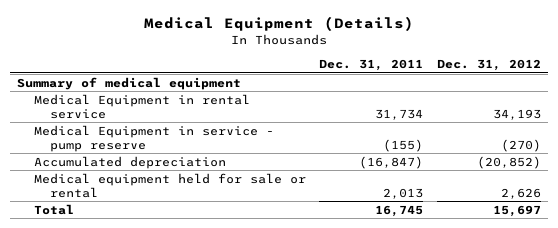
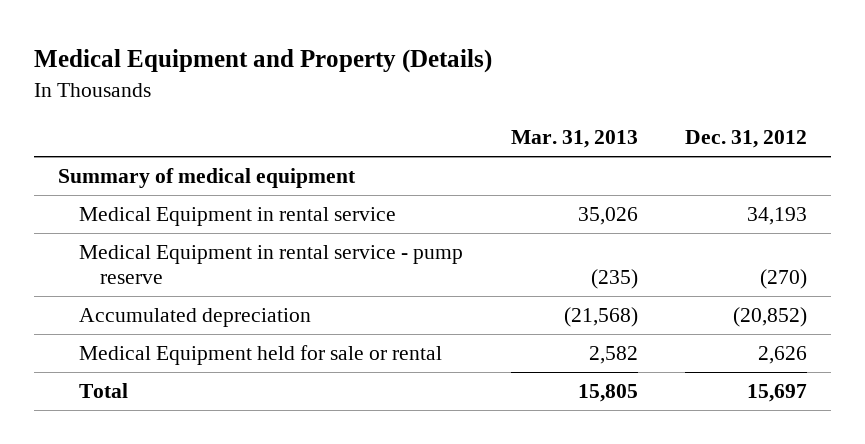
- Medical Equipment (Details)
+ Medical Equipment and Property (Details)
- | Dec. 31, 2011 | Dec. 31, 2012
+ | Mar. 31, 2013 | Dec. 31, 2012
- Medical Equipment in service - pump reserve | (155) | (270)
+ Medical Equipment in rental service - pump reserve | (235) | (270)
- Medical equipment held for sale or rental | 2,013 | 2,626
+ Medical Equipment held for sale or rental | 2,582 | 2,626

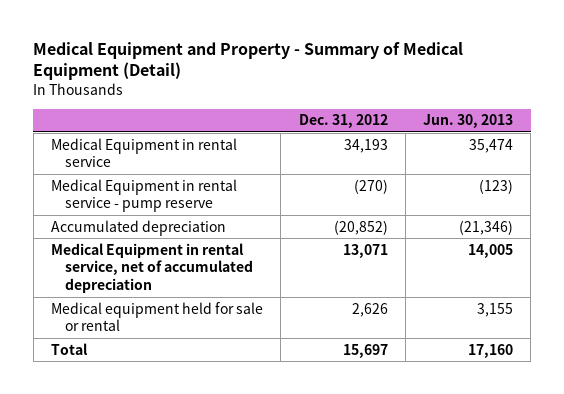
- Medical Equipment and Property (Details)
+ Medical Equipment and Property - Summary of Medical Equipment (Detail)
- | Mar. 31, 2013 | Dec. 31, 2012
+ | Dec. 31, 2012 | Jun. 30, 2013
- Summary of medical equipment
- Medical Equipment held for sale or rental | 2,582 | 2,626
+ Medical Equipment in rental service, net of accumulated depreciation | 13,071 | 14,005
+ Medical equipment held for sale or rental | 2,626 | 3,155

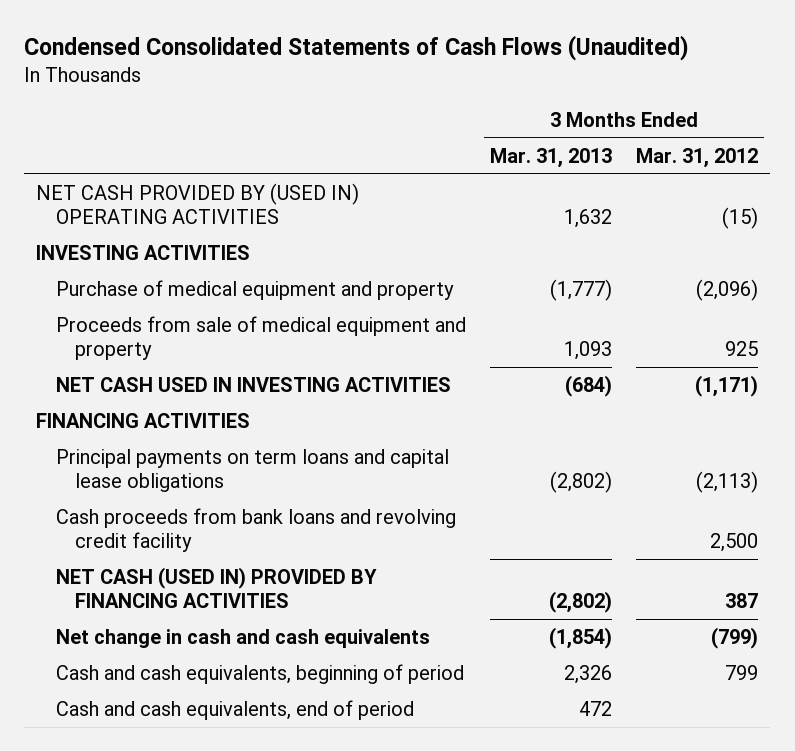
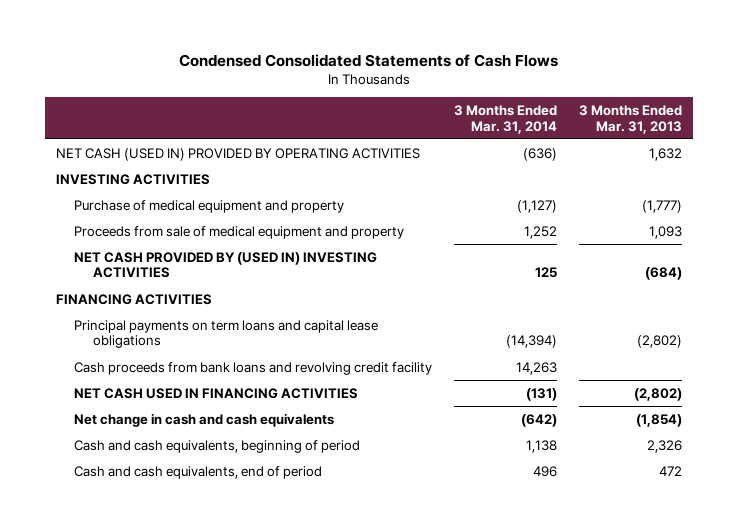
- Condensed Consolidated Statements of Cash Flows (Unaudited)
+ Condensed Consolidated Statements of Cash Flows
- | 3 Months Ended Mar. 31, 2013 | 3 Months Ended Mar. 31, 2012
+ | 3 Months Ended Mar. 31, 2014 | 3 Months Ended Mar. 31, 2013
- NET CASH PROVIDED BY (USED IN) OPERATING ACTIVITIES | 1,632 | (15)
+ NET CASH (USED IN) PROVIDED BY OPERATING ACTIVITIES | (636) | 1,632
- NET CASH USED IN INVESTING ACTIVITIES | (684) | (1,171)
+ NET CASH PROVIDED BY (USED IN) INVESTING ACTIVITIES | 125 | (684)
- NET CASH (USED IN) PROVIDED BY FINANCING ACTIVITIES | (2,802) | 387
+ NET CASH USED IN FINANCING ACTIVITIES | (131) | (2,802)

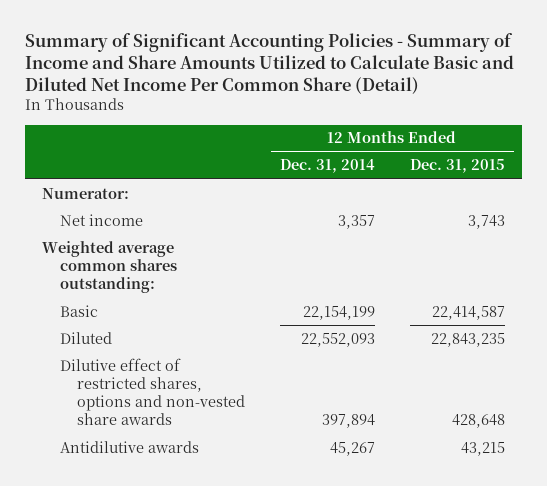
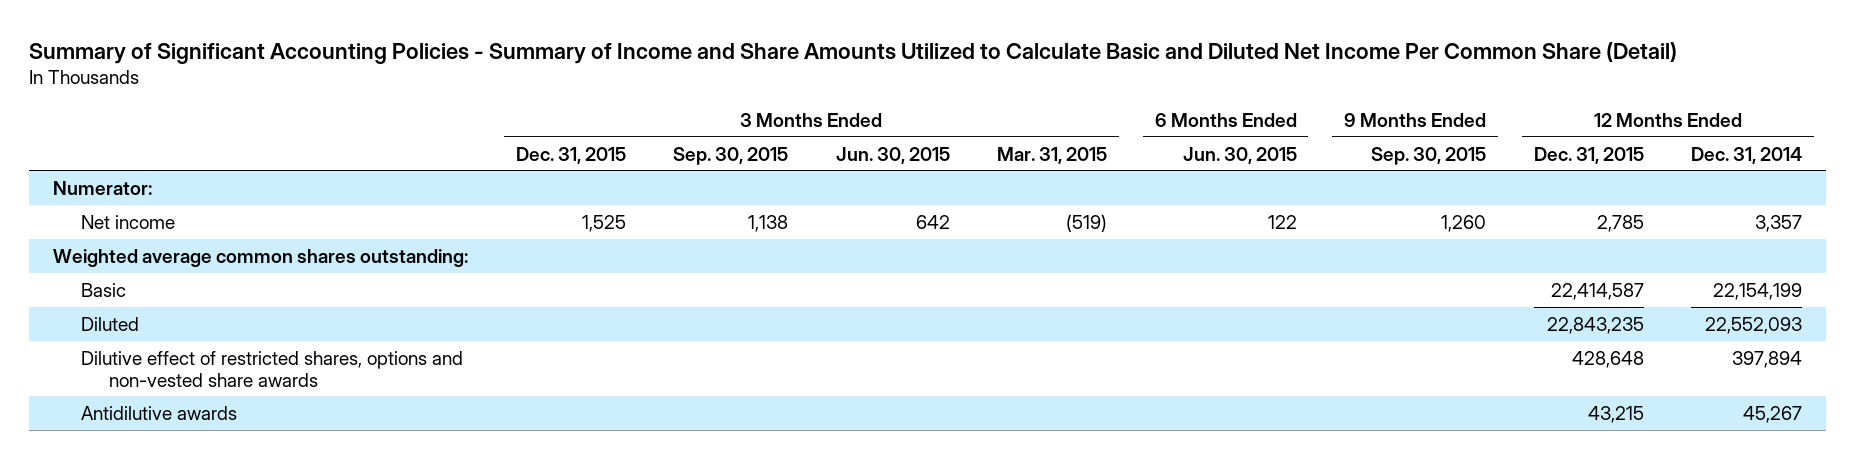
- | 12 Months Ended Dec. 31, 2014 | 12 Months Ended Dec. 31, 2015
+ | 3 Months Ended Dec. 31, 2015 | 3 Months Ended Sep. 30, 2015 | 3 Months Ended Jun. 30, 2015 | 3 Months Ended Mar. 31, 2015 | 6 Months Ended Jun. 30, 2015 | 9 Months Ended Sep. 30, 2015 | 12 Months Ended Dec. 31, 2015 | 12 Months Ended Dec. 31, 2014
- Net income | 3,357 | 3,743
+ Net income | 1,525 | 1,138 | 642 | (519) | 122 | 1,260 | 2,785 | 3,357

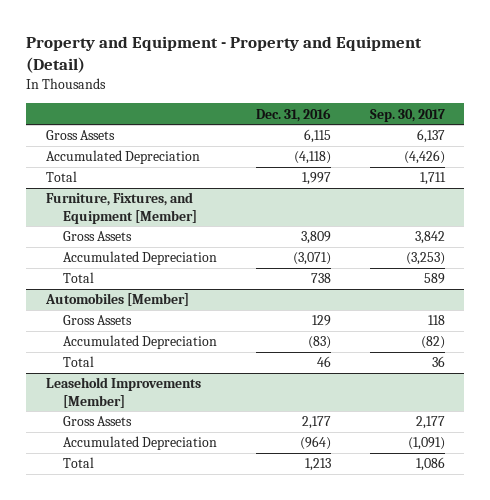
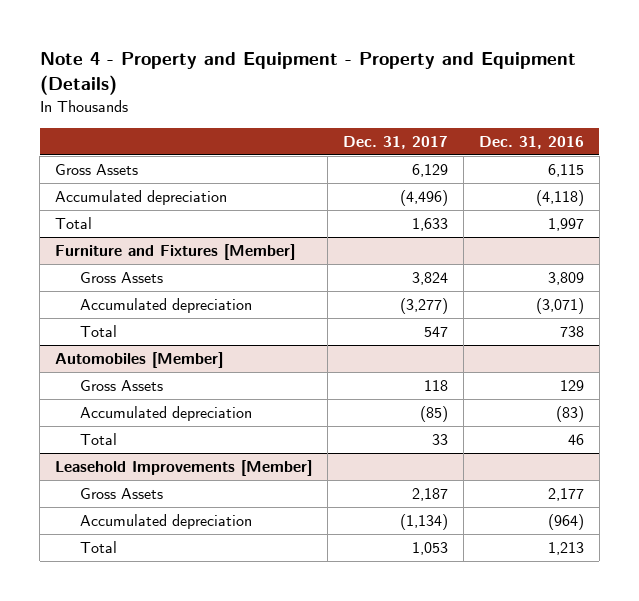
- Property and Equipment - Property and Equipment (Detail)
+ Note 4 - Property and Equipment - Property and Equipment (Details)
- | Dec. 31, 2016 | Sep. 30, 2017
+ | Dec. 31, 2017 | Dec. 31, 2016
- Accumulated Depreciation | (4,118) | (4,426)
+ Accumulated depreciation | (4,496) | (4,118)
- Furniture, Fixtures, and Equipment [Member]
+ Furniture and Fixtures [Member]
- Accumulated Depreciation | (3,071) | (3,253)
+ Accumulated depreciation | (3,277) | (3,071)
@ Automobiles [Member]
- Accumulated Depreciation | (83) | (82)
+ Accumulated depreciation | (85) | (83)
@ Leasehold Improvements [Member]
- Accumulated Depreciation | (964) | (1,091)
+ Accumulated depreciation | (1,134) | (964)

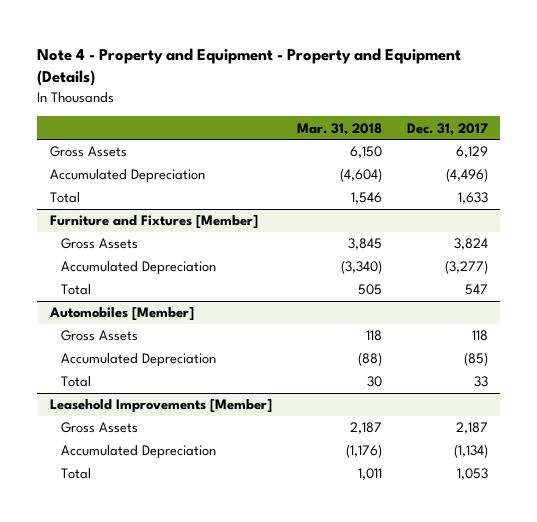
- | Dec. 31, 2017 | Dec. 31, 2016
+ | Mar. 31, 2018 | Dec. 31, 2017
- Accumulated depreciation | (4,496) | (4,118)
+ Accumulated Depreciation | (4,604) | (4,496)
@ Furniture and Fixtures [Member]
- Accumulated depreciation | (3,277) | (3,071)
+ Accumulated Depreciation | (3,340) | (3,277)
@ Automobiles [Member]
- Accumulated depreciation | (85) | (83)
+ Accumulated Depreciation | (88) | (85)
@ Leasehold Improvements [Member]
- Accumulated depreciation | (1,134) | (964)
+ Accumulated Depreciation | (1,176) | (1,134)

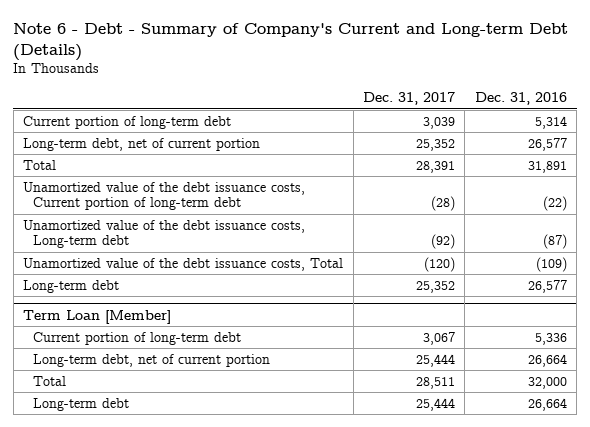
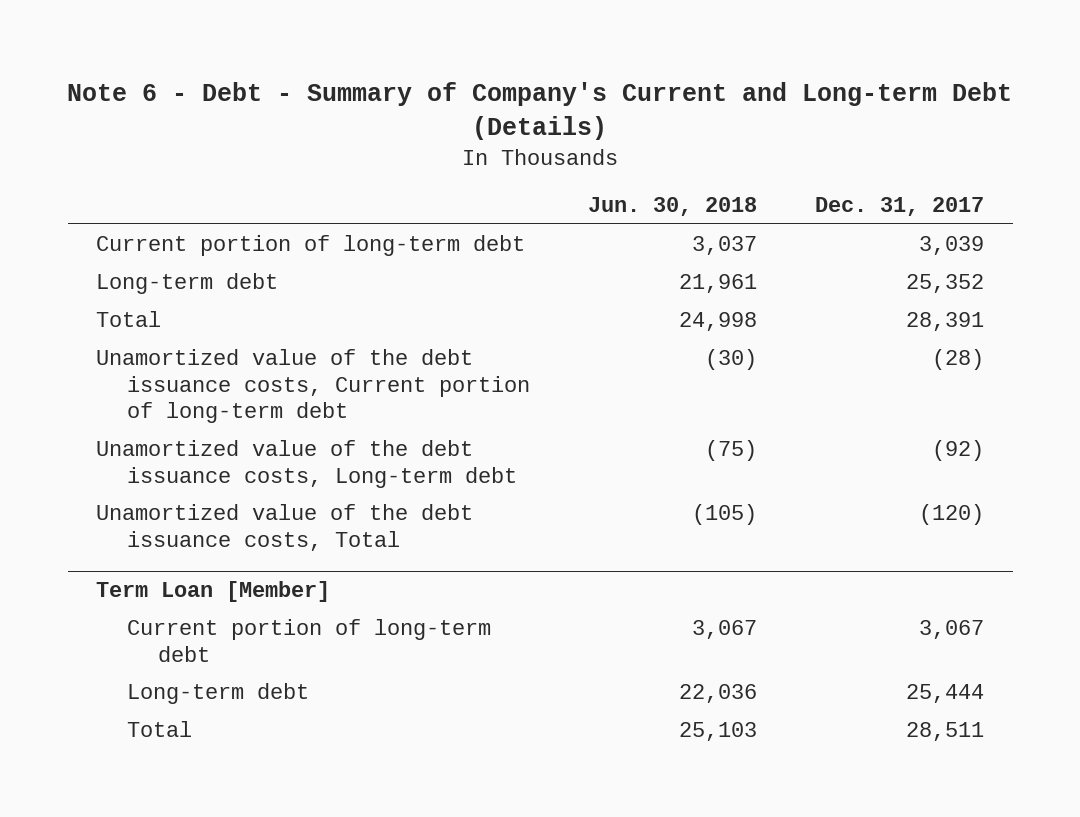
- | Dec. 31, 2017 | Dec. 31, 2016
+ | Jun. 30, 2018 | Dec. 31, 2017
- Long-term debt, net of current portion | 25,352 | 26,577
moved up: Long-term debt | 21,961 | 25,352
@ Term Loan [Member]
- Long-term debt, net of current portion | 25,444 | 26,664
moved down: Total | 25,103 | 28,511

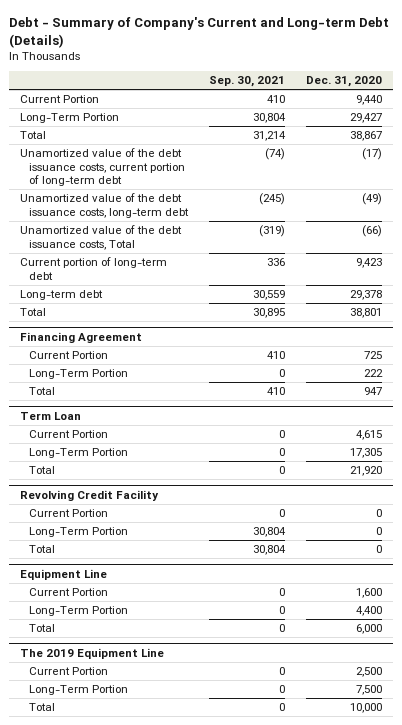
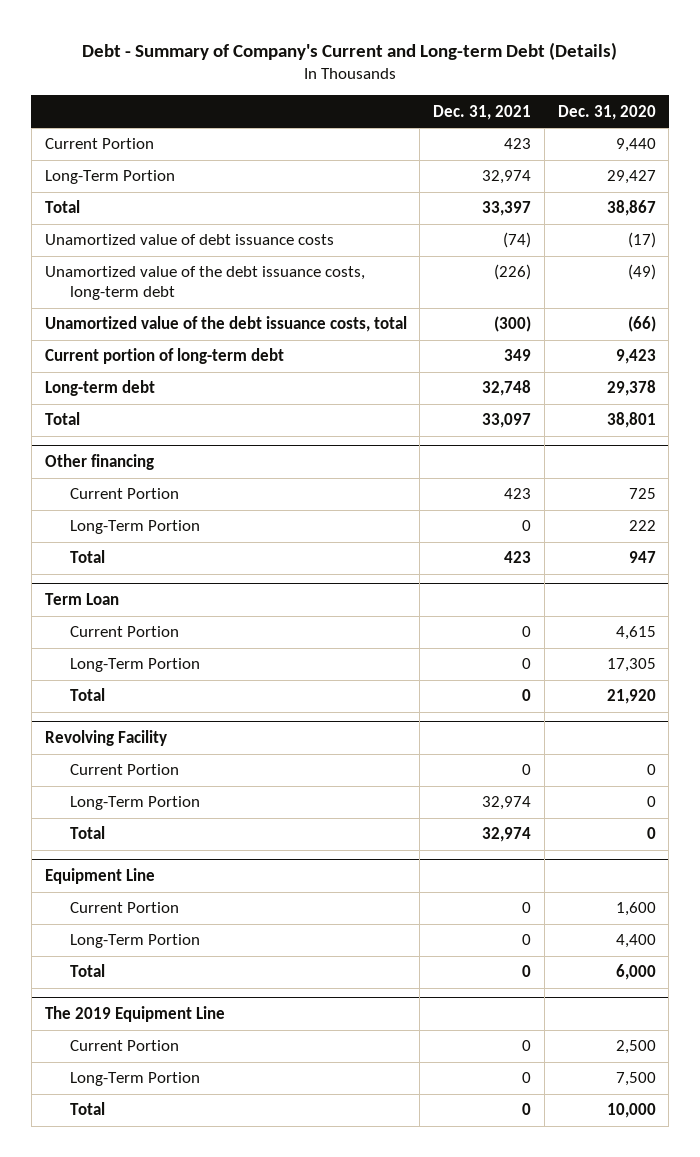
- | Sep. 30, 2021 | Dec. 31, 2020
+ | Dec. 31, 2021 | Dec. 31, 2020
- Unamortized value of the debt issuance costs, current portion of long-term debt | (74) | (17)
+ Unamortized value of debt issuance costs | (74) | (17)
- Unamortized value of the debt issuance costs, Total | (319) | (66)
+ Unamortized value of the debt issuance costs, total | (300) | (66)
- Financing Agreement
+ Other financing
- Revolving Credit Facility
+ Revolving Facility

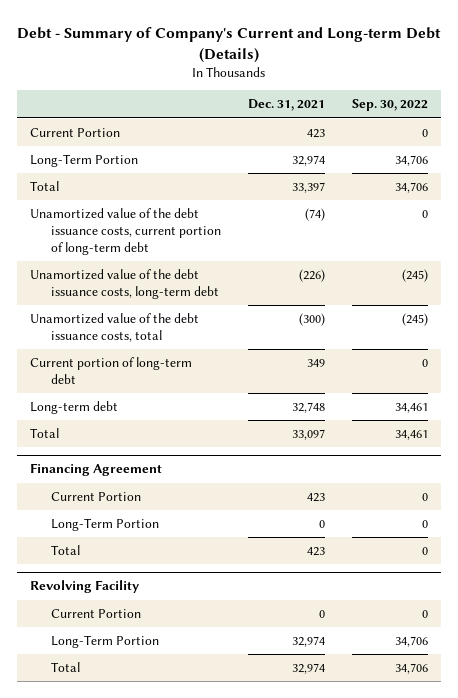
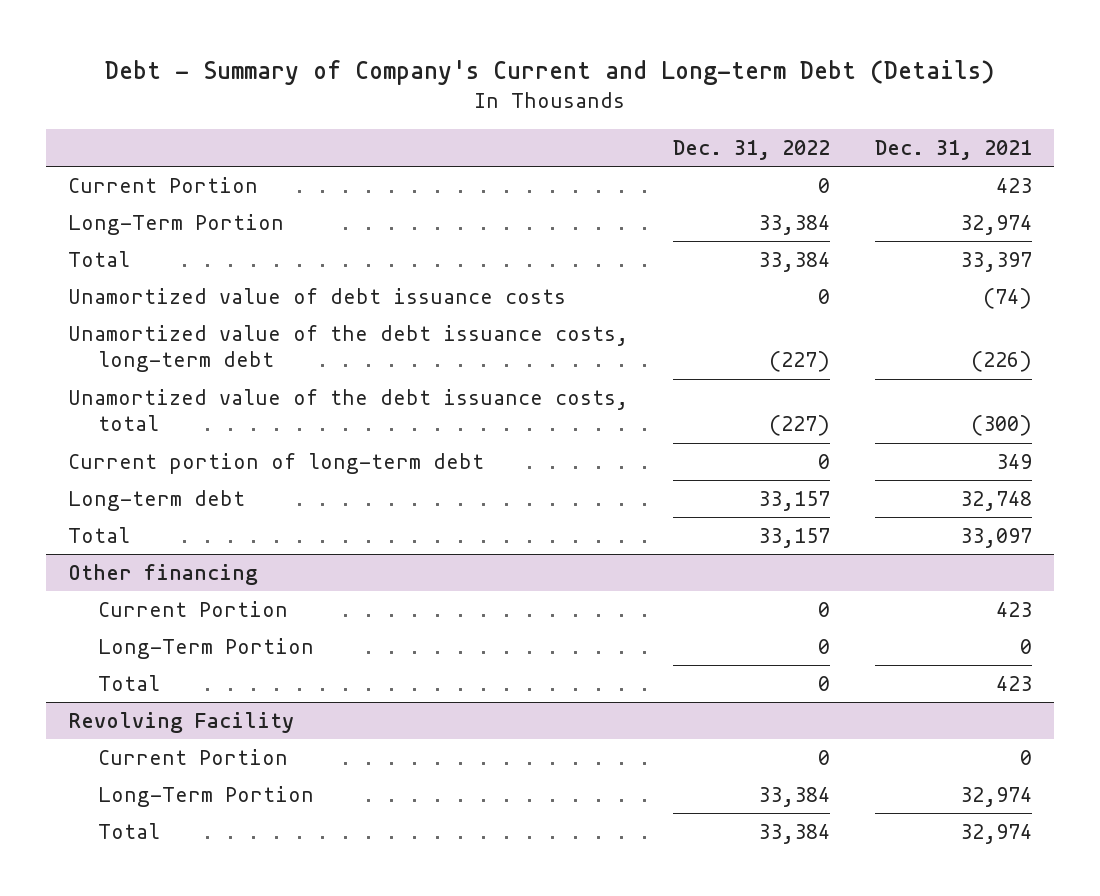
- | Dec. 31, 2021 | Sep. 30, 2022
+ | Dec. 31, 2022 | Dec. 31, 2021
- Unamortized value of the debt issuance costs, current portion of long-term debt | (74) | 0
+ Unamortized value of debt issuance costs | 0 | (74)
- Financing Agreement
+ Other financing

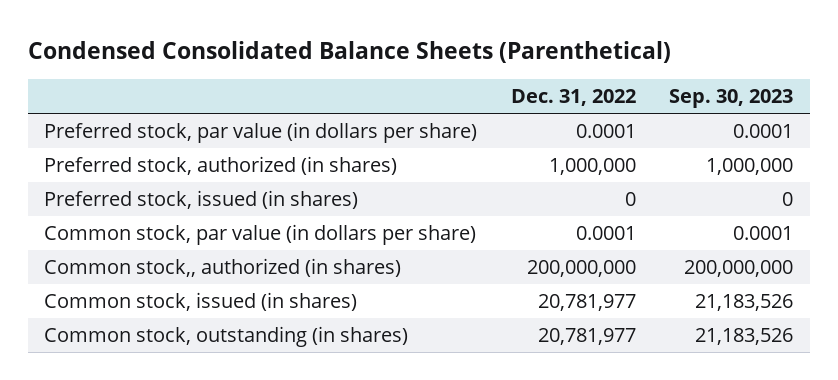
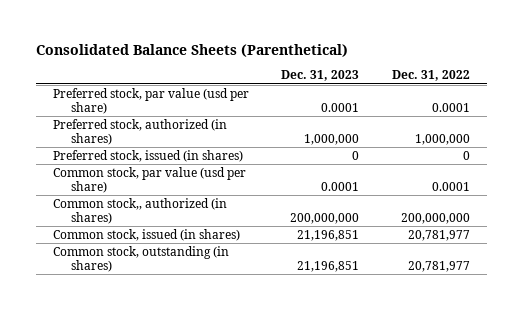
- Condensed Consolidated Balance Sheets (Parenthetical)
+ Consolidated Balance Sheets (Parenthetical)
- | Dec. 31, 2022 | Sep. 30, 2023
+ | Dec. 31, 2023 | Dec. 31, 2022
- Preferred stock, par value (in dollars per share) | 0.0001 | 0.0001
+ Preferred stock, par value (usd per share) | 0.0001 | 0.0001
- Common stock, par value (in dollars per share) | 0.0001 | 0.0001
+ Common stock, par value (usd per share) | 0.0001 | 0.0001

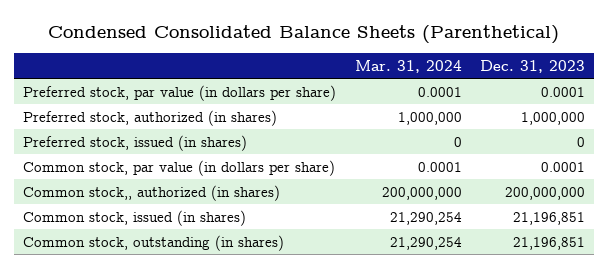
- Consolidated Balance Sheets (Parenthetical)
+ Condensed Consolidated Balance Sheets (Parenthetical)
- | Dec. 31, 2023 | Dec. 31, 2022
+ | Mar. 31, 2024 | Dec. 31, 2023
- Preferred stock, par value (usd per share) | 0.0001 | 0.0001
+ Preferred stock, par value (in dollars per share) | 0.0001 | 0.0001
- Common stock, par value (usd per share) | 0.0001 | 0.0001
+ Common stock, par value (in dollars per share) | 0.0001 | 0.0001

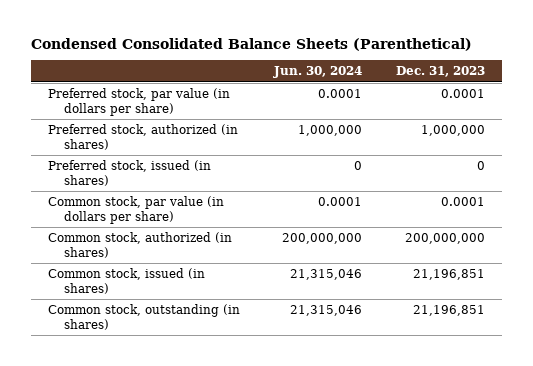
- | Mar. 31, 2024 | Dec. 31, 2023
+ | Jun. 30, 2024 | Dec. 31, 2023
- Common stock,, authorized (in shares) | 200,000,000 | 200,000,000
+ Common stock, authorized (in shares) | 200,000,000 | 200,000,000

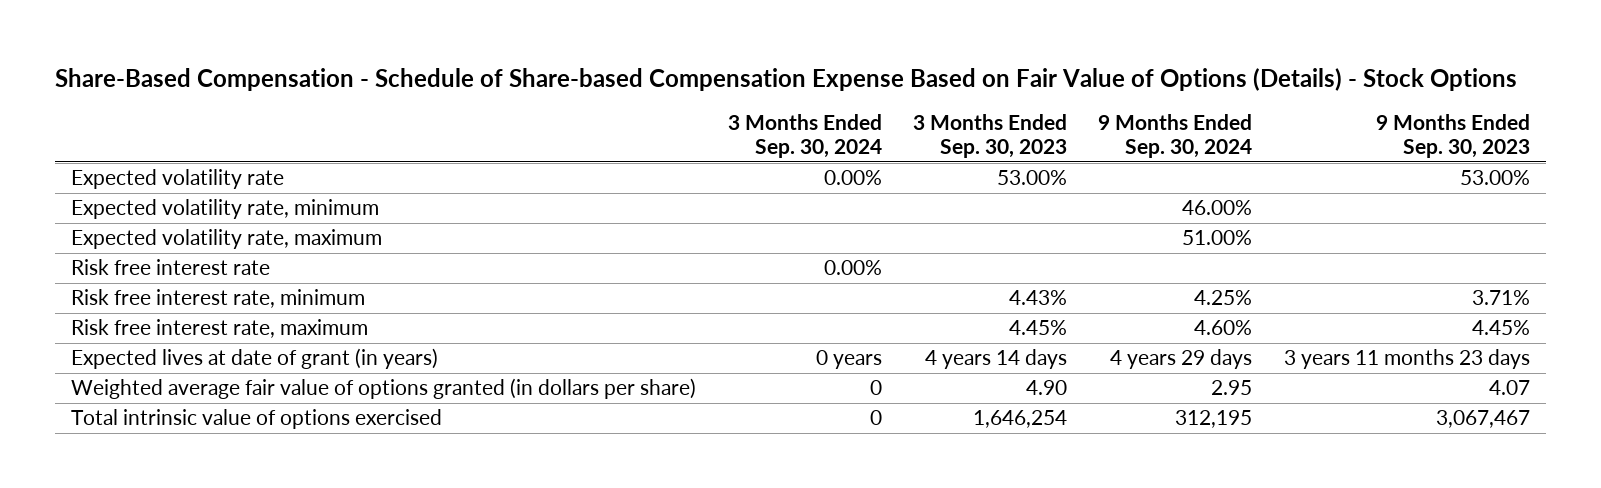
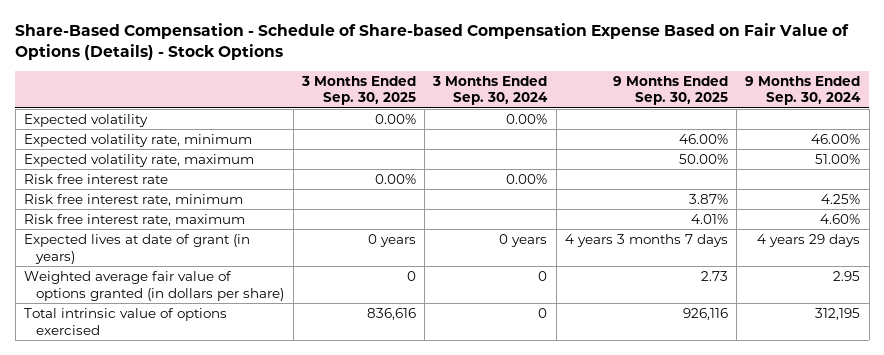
- | 3 Months Ended Sep. 30, 2024 | 3 Months Ended Sep. 30, 2023 | 9 Months Ended Sep. 30, 2024 | 9 Months Ended Sep. 30, 2023
+ | 3 Months Ended Sep. 30, 2025 | 3 Months Ended Sep. 30, 2024 | 9 Months Ended Sep. 30, 2025 | 9 Months Ended Sep. 30, 2024
- Expected volatility rate | 0.00% | 53.00% | | 53.00%
+ Expected volatility | 0.00% | 0.00% | |

